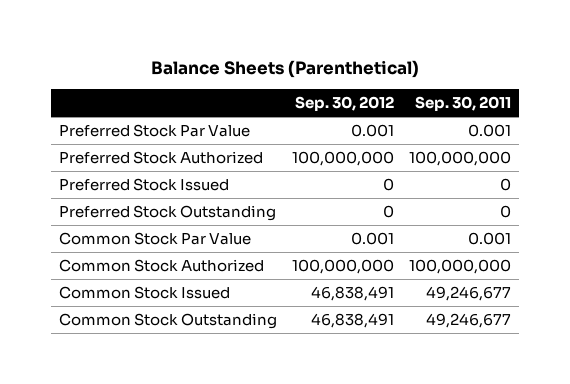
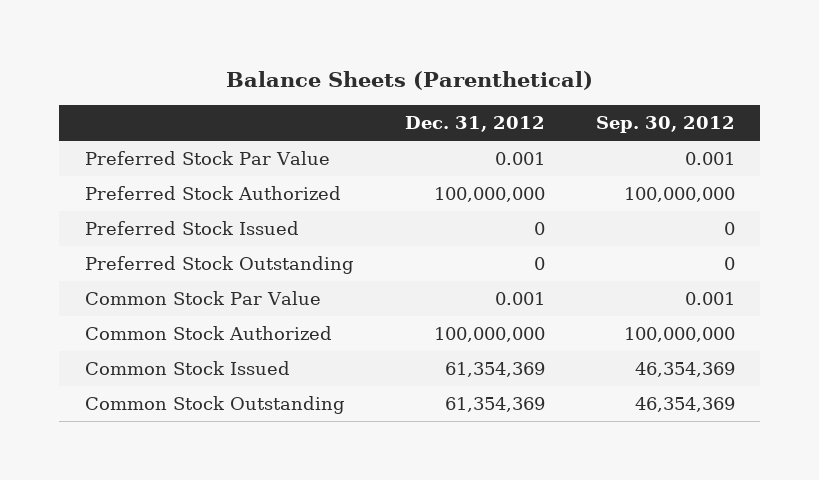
- | Sep. 30, 2012 | Sep. 30, 2011
+ | Dec. 31, 2012 | Sep. 30, 2012
- Common Stock Issued | 46,838,491 | 49,246,677
- Common Stock Outstanding | 46,838,491 | 49,246,677
+ Common Stock Issued | 61,354,369 | 46,354,369
+ Common Stock Outstanding | 61,354,369 | 46,354,369

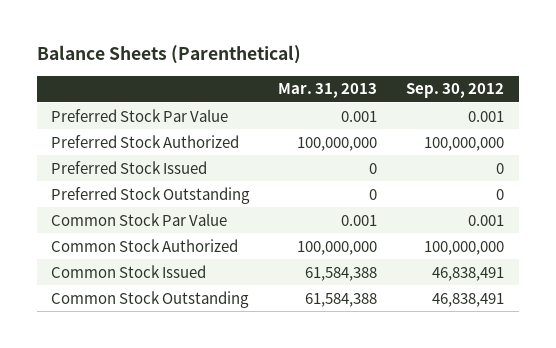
- | Dec. 31, 2012 | Sep. 30, 2012
+ | Mar. 31, 2013 | Sep. 30, 2012
- Common Stock Issued | 61,354,369 | 46,354,369
- Common Stock Outstanding | 61,354,369 | 46,354,369
+ Common Stock Issued | 61,584,388 | 46,838,491
+ Common Stock Outstanding | 61,584,388 | 46,838,491

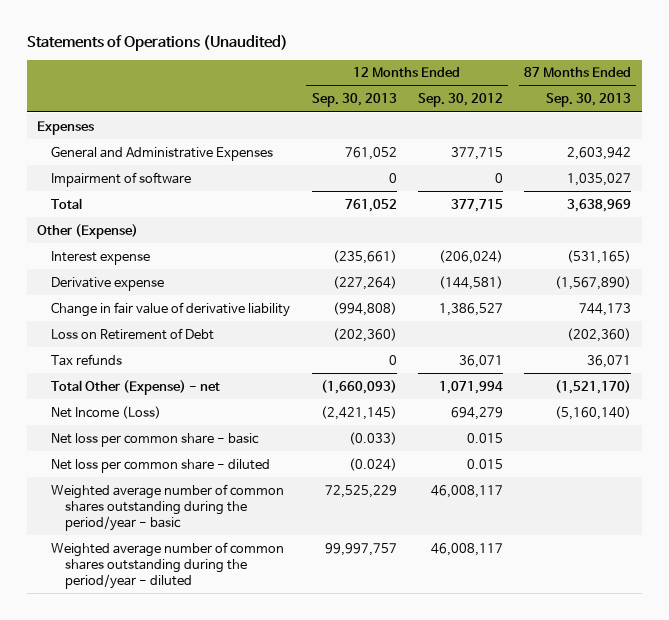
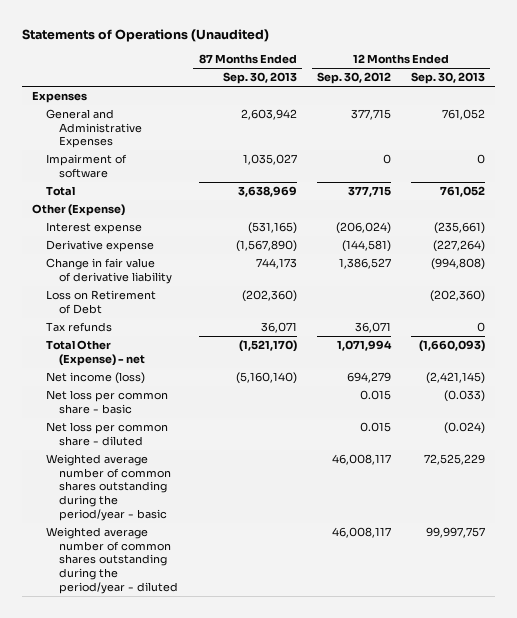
- | 12 Months Ended Sep. 30, 2013 | 12 Months Ended Sep. 30, 2012 | 87 Months Ended Sep. 30, 2013
+ | 87 Months Ended Sep. 30, 2013 | 12 Months Ended Sep. 30, 2012 | 12 Months Ended Sep. 30, 2013
- Net Income (Loss) | (2,421,145) | 694,279 | (5,160,140)
+ Net income (loss) | (5,160,140) | 694,279 | (2,421,145)

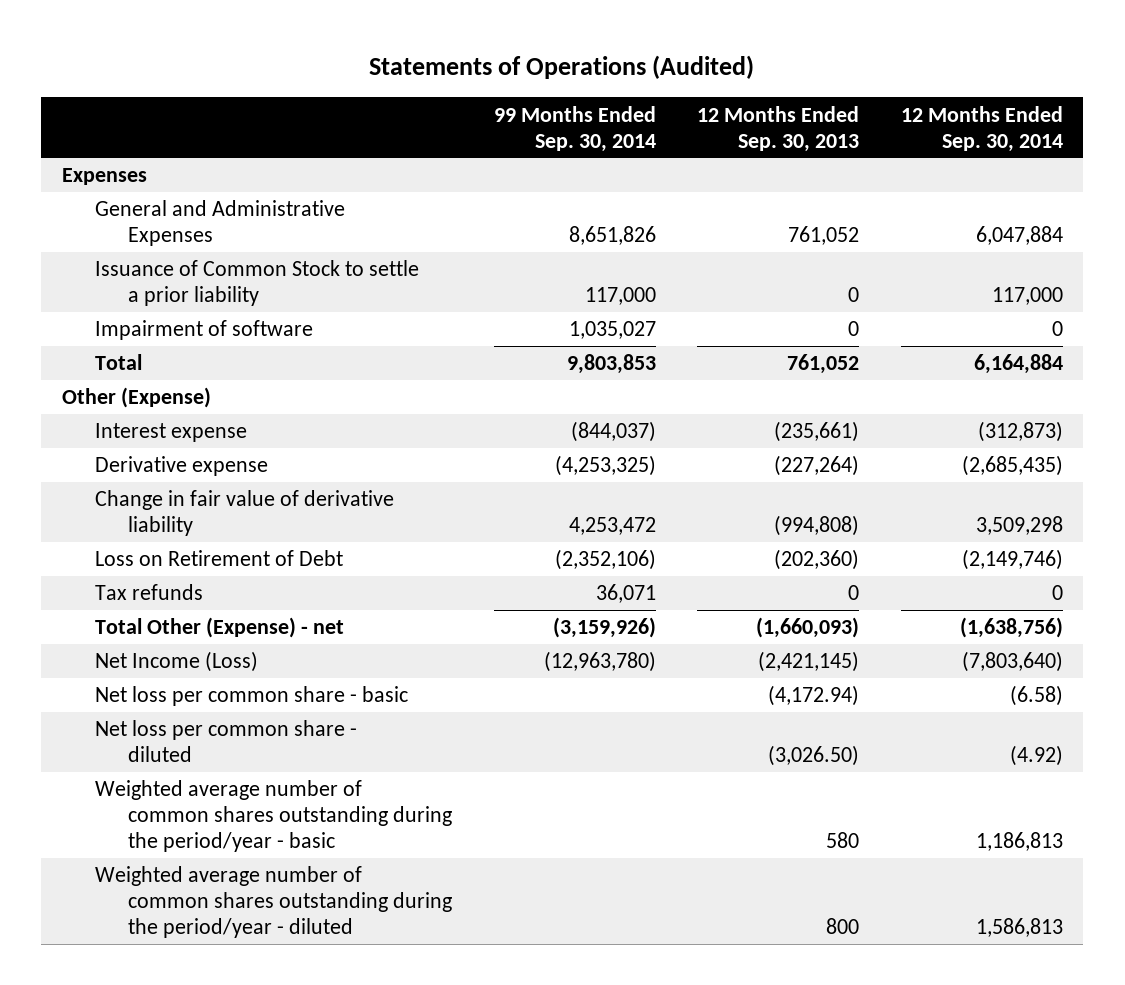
- Statements of Operations (Unaudited)
+ Statements of Operations (Audited)
- | 87 Months Ended Sep. 30, 2013 | 12 Months Ended Sep. 30, 2012 | 12 Months Ended Sep. 30, 2013
+ | 99 Months Ended Sep. 30, 2014 | 12 Months Ended Sep. 30, 2013 | 12 Months Ended Sep. 30, 2014
+ Issuance of Common Stock to settle a prior liability | 117,000 | 0 | 117,000
- Net income (loss) | (5,160,140) | 694,279 | (2,421,145)
- Net loss per common share - basic | | 0.015 | (0.033)
- Net loss per common share - diluted | | 0.015 | (0.024)
- Weighted average number of common shares outstanding during the period/year - basic | | 46,008,117 | 72,525,229
- Weighted average number of common shares outstanding during the period/year - diluted | | 46,008,117 | 99,997,757
+ Net Income (Loss) | (12,963,780) | (2,421,145) | (7,803,640)
+ Net loss per common share - basic | | (4,172.94) | (6.58)
+ Net loss per common share - diluted | | (3,026.50) | (4.92)
+ Weighted average number of common shares outstanding during the period/year - basic | | 580 | 1,186,813
+ Weighted average number of common shares outstanding during the period/year - diluted | | 800 | 1,586,813

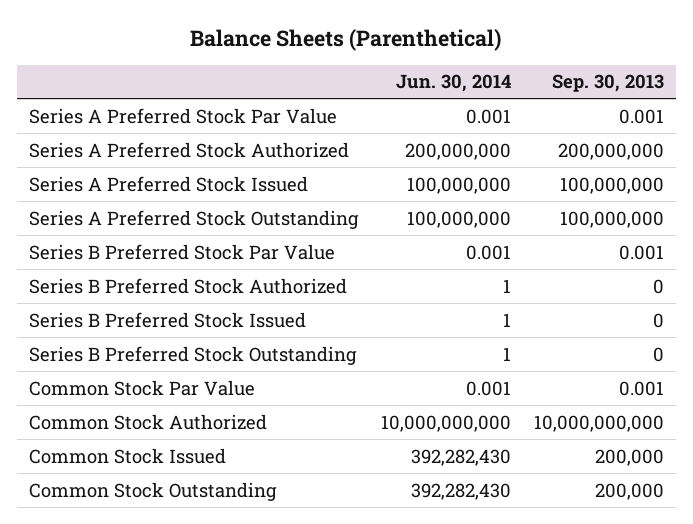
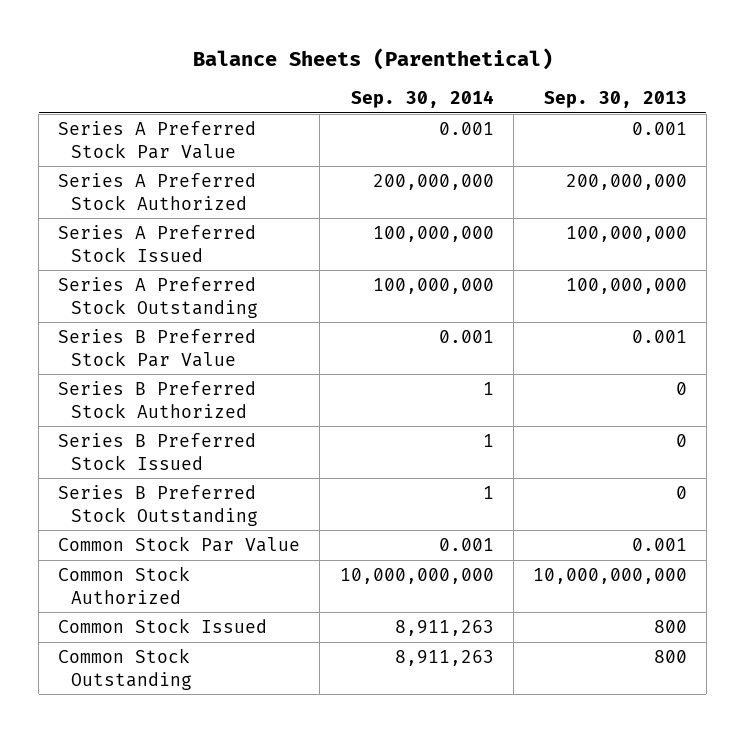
- | Jun. 30, 2014 | Sep. 30, 2013
+ | Sep. 30, 2014 | Sep. 30, 2013
- Common Stock Issued | 392,282,430 | 200,000
- Common Stock Outstanding | 392,282,430 | 200,000
+ Common Stock Issued | 8,911,263 | 800
+ Common Stock Outstanding | 8,911,263 | 800

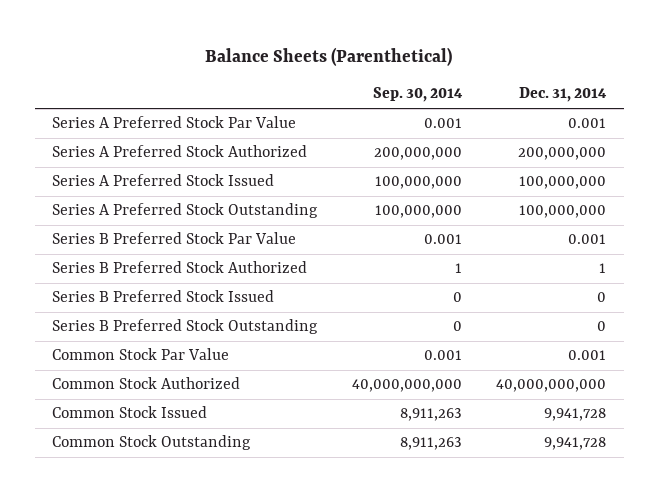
- | Sep. 30, 2014 | Sep. 30, 2013
+ | Sep. 30, 2014 | Dec. 31, 2014
- Series B Preferred Stock Issued | 1 | 0
- Series B Preferred Stock Outstanding | 1 | 0
+ Series B Preferred Stock Issued | 0 | 0
+ Series B Preferred Stock Outstanding | 0 | 0
- Common Stock Authorized | 10,000,000,000 | 10,000,000,000
+ Common Stock Authorized | 40,000,000,000 | 40,000,000,000

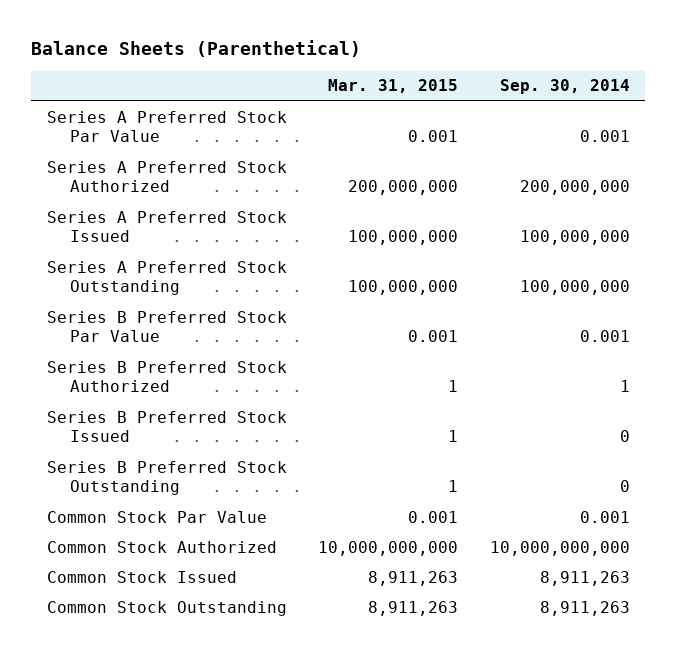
- | Sep. 30, 2014 | Dec. 31, 2014
+ | Mar. 31, 2015 | Sep. 30, 2014
- Common Stock Authorized | 40,000,000,000 | 40,000,000,000
+ Common Stock Authorized | 10,000,000,000 | 10,000,000,000

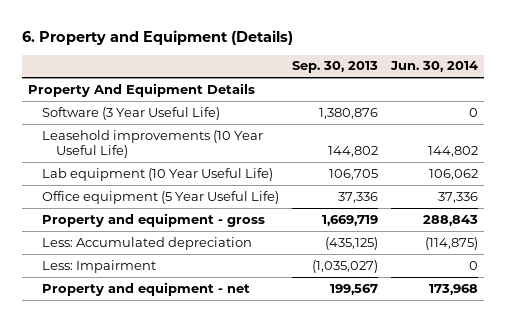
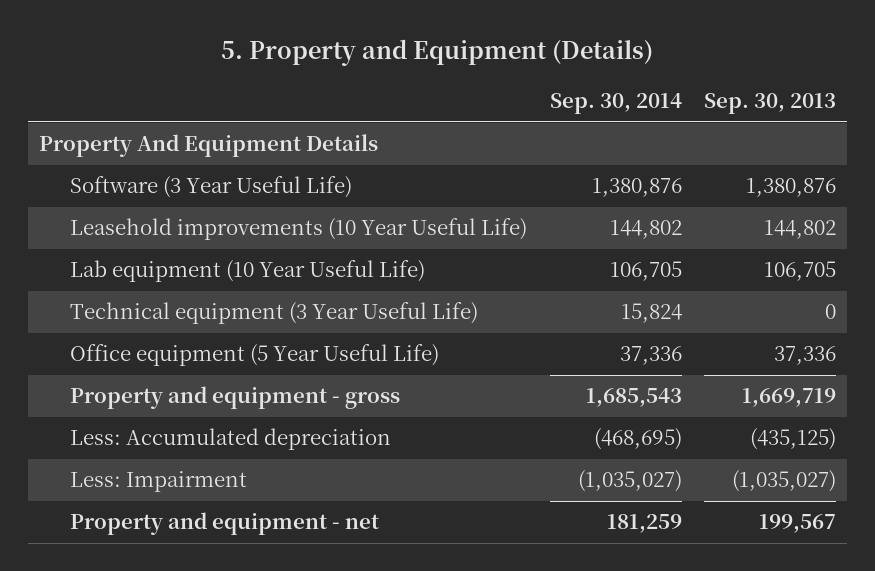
- 6. Property and Equipment (Details)
+ 5. Property and Equipment (Details)
- | Sep. 30, 2013 | Jun. 30, 2014
+ | Sep. 30, 2014 | Sep. 30, 2013
+ Technical equipment (3 Year Useful Life) | 15,824 | 0

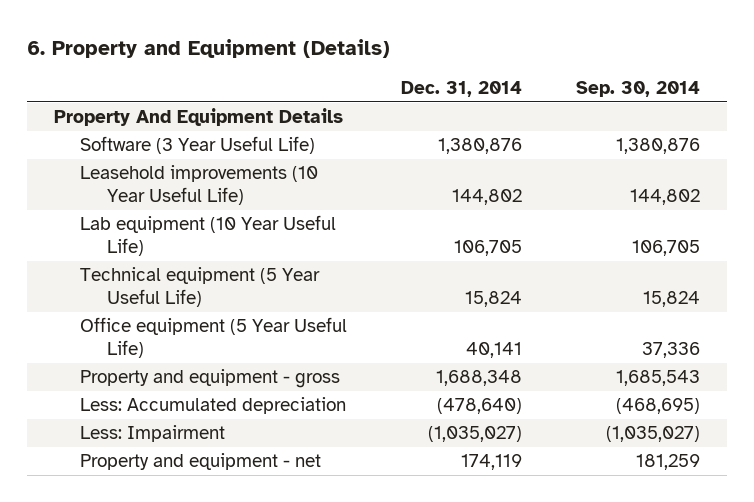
- 5. Property and Equipment (Details)
+ 6. Property and Equipment (Details)
- | Sep. 30, 2014 | Sep. 30, 2013
+ | Dec. 31, 2014 | Sep. 30, 2014
- Technical equipment (3 Year Useful Life) | 15,824 | 0
+ Technical equipment (5 Year Useful Life) | 15,824 | 15,824

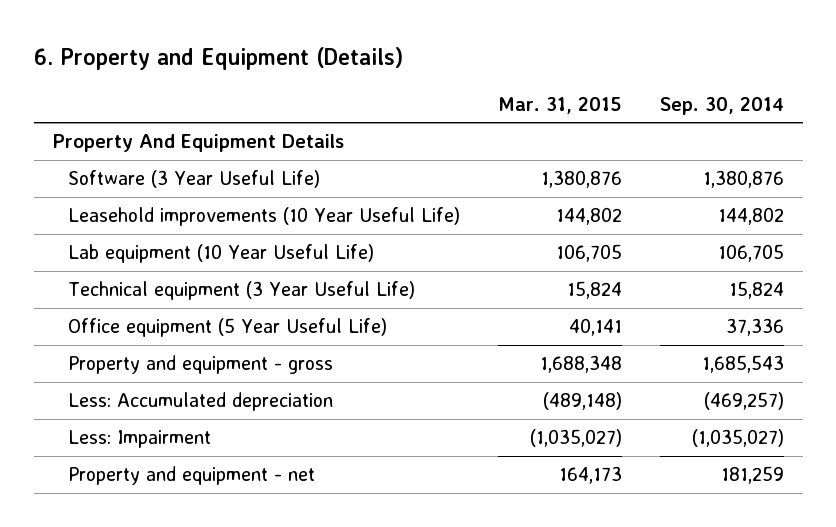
- | Dec. 31, 2014 | Sep. 30, 2014
+ | Mar. 31, 2015 | Sep. 30, 2014
- Technical equipment (5 Year Useful Life) | 15,824 | 15,824
+ Technical equipment (3 Year Useful Life) | 15,824 | 15,824
- Less: Accumulated depreciation | (478,640) | (468,695)
+ Less: Accumulated depreciation | (489,148) | (469,257)

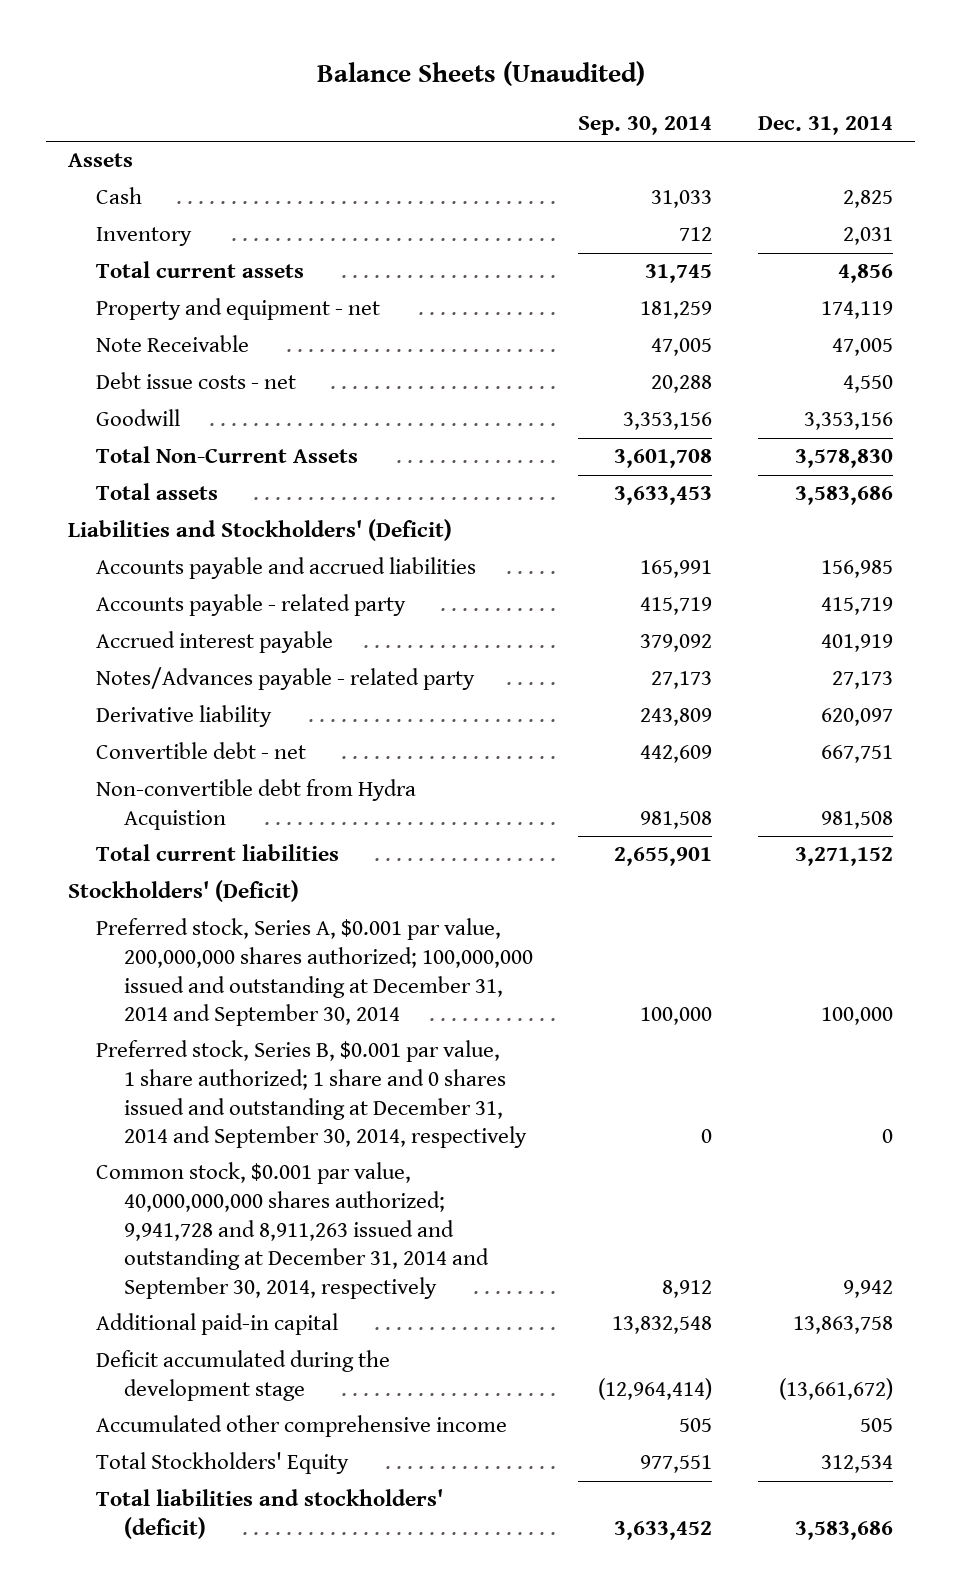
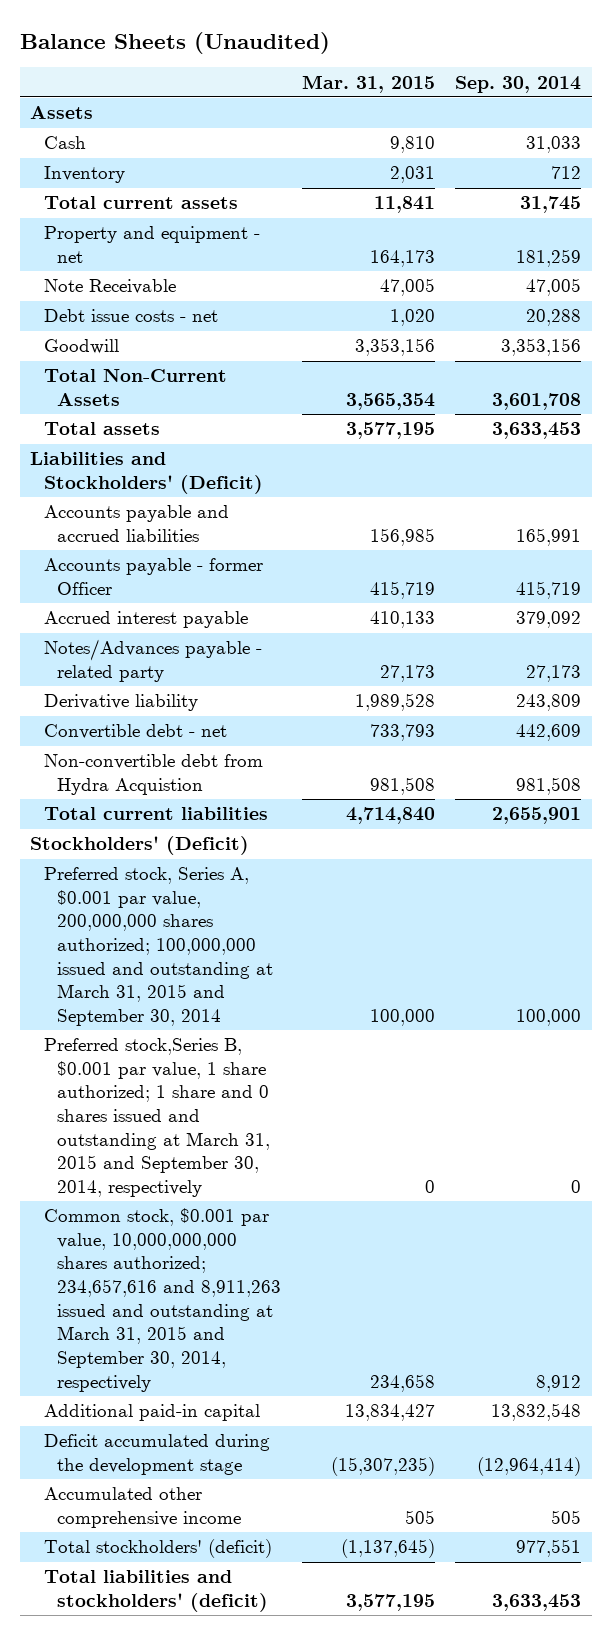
- | Sep. 30, 2014 | Dec. 31, 2014
+ | Mar. 31, 2015 | Sep. 30, 2014
- Accounts payable - related party | 415,719 | 415,719
+ Accounts payable - former Officer | 415,719 | 415,719
- Preferred stock, Series A, $0.001 par value, 200,000,000 shares authorized; 100,000,000 issued and outstanding at December 31, 2014 and September 30, 2014 | 100,000 | 100,000
- Preferred stock, Series B, $0.001 par value, 1 share authorized; 1 share and 0 shares issued and outstanding at December 31, 2014 and September 30, 2014, respectively | 0 | 0
- Common stock, $0.001 par value, 40,000,000,000 shares authorized; 9,941,728 and 8,911,263 issued and outstanding at December 31, 2014 and September 30, 2014, respectively | 8,912 | 9,942
+ Preferred stock, Series A, $0.001 par value, 200,000,000 shares authorized; 100,000,000 issued and outstanding at March 31, 2015 and September 30, 2014 | 100,000 | 100,000
+ Preferred stock,Series B, $0.001 par value, 1 share authorized; 1 share and 0 shares issued and outstanding at March 31, 2015 and September 30, 2014, respectively | 0 | 0
+ Common stock, $0.001 par value, 10,000,000,000 shares authorized; 234,657,616 and 8,911,263 issued and outstanding at March 31, 2015 and September 30, 2014, respectively | 234,658 | 8,912
- Total Stockholders' Equity | 977,551 | 312,534
- Total liabilities and stockholders' (deficit) | 3,633,452 | 3,583,686
+ Total stockholders' (deficit) | (1,137,645) | 977,551
+ Total liabilities and stockholders' (deficit) | 3,577,195 | 3,633,453

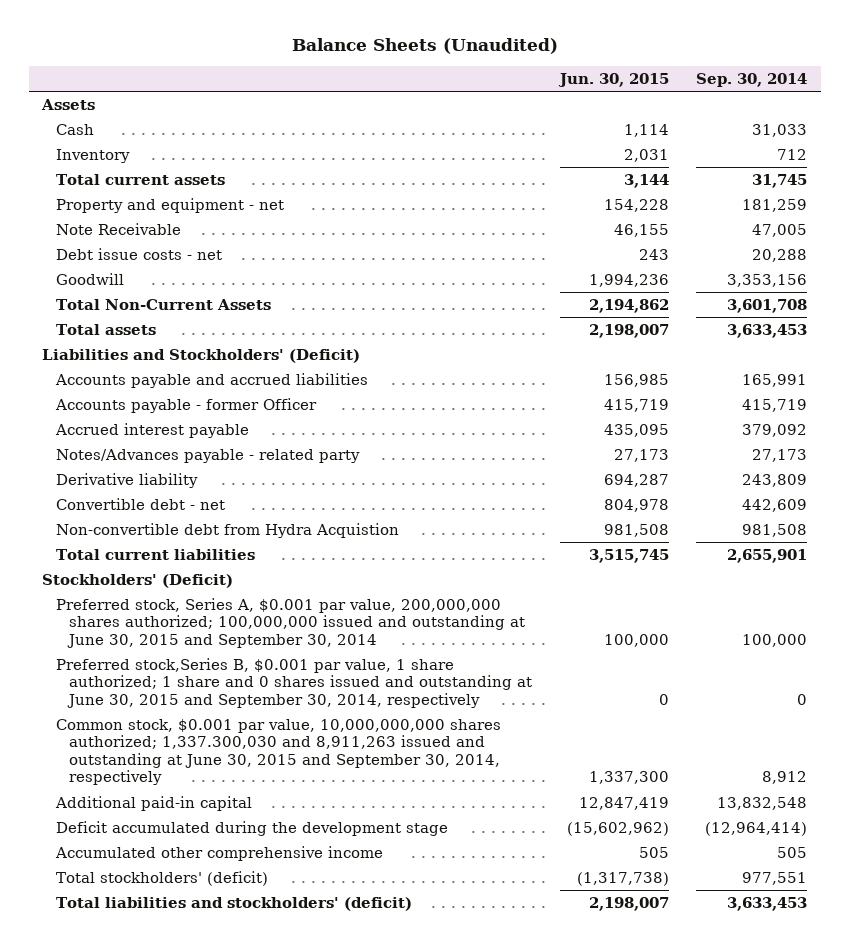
- | Mar. 31, 2015 | Sep. 30, 2014
+ | Jun. 30, 2015 | Sep. 30, 2014
- Preferred stock, Series A, $0.001 par value, 200,000,000 shares authorized; 100,000,000 issued and outstanding at March 31, 2015 and September 30, 2014 | 100,000 | 100,000
- Preferred stock,Series B, $0.001 par value, 1 share authorized; 1 share and 0 shares issued and outstanding at March 31, 2015 and September 30, 2014, respectively | 0 | 0
- Common stock, $0.001 par value, 10,000,000,000 shares authorized; 234,657,616 and 8,911,263 issued and outstanding at March 31, 2015 and September 30, 2014, respectively | 234,658 | 8,912
+ Preferred stock, Series A, $0.001 par value, 200,000,000 shares authorized; 100,000,000 issued and outstanding at June 30, 2015 and September 30, 2014 | 100,000 | 100,000
+ Preferred stock,Series B, $0.001 par value, 1 share authorized; 1 share and 0 shares issued and outstanding at June 30, 2015 and September 30, 2014, respectively | 0 | 0
+ Common stock, $0.001 par value, 10,000,000,000 shares authorized; 1,337.300,030 and 8,911,263 issued and outstanding at June 30, 2015 and September 30, 2014, respectively | 1,337,300 | 8,912

